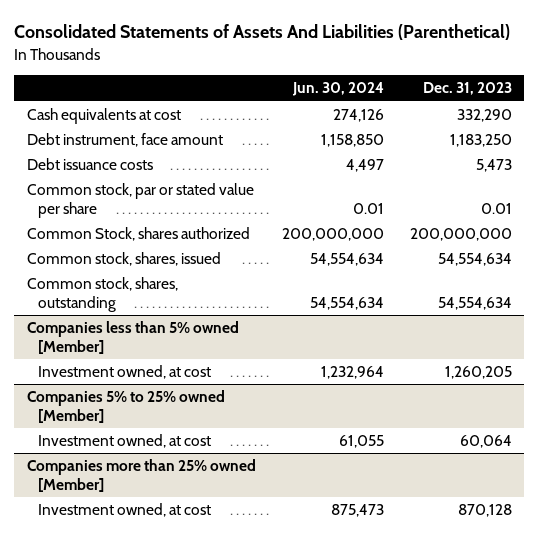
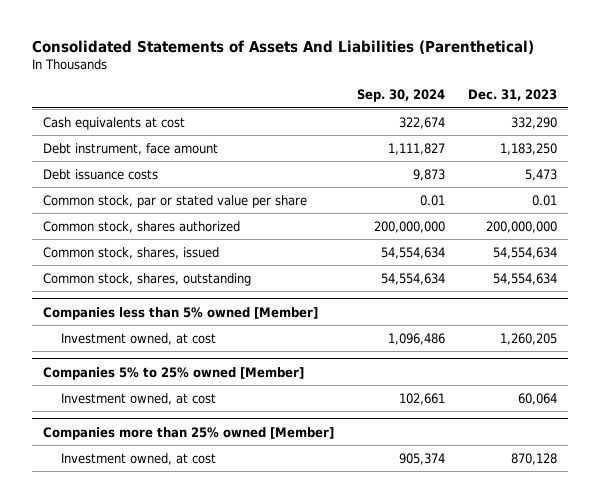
- | Jun. 30, 2024 | Dec. 31, 2023
+ | Sep. 30, 2024 | Dec. 31, 2023
- Common Stock, shares authorized | 200,000,000 | 200,000,000
+ Common stock, shares authorized | 200,000,000 | 200,000,000

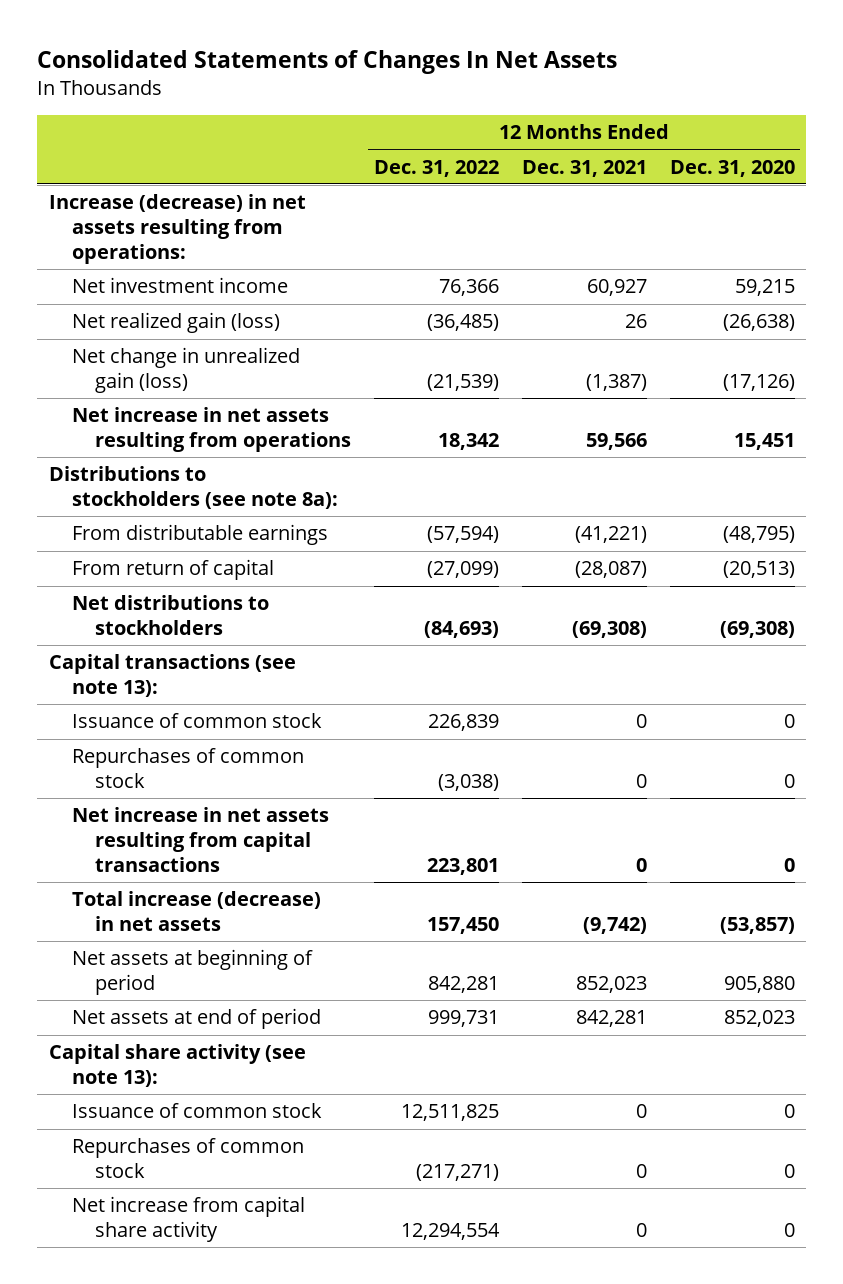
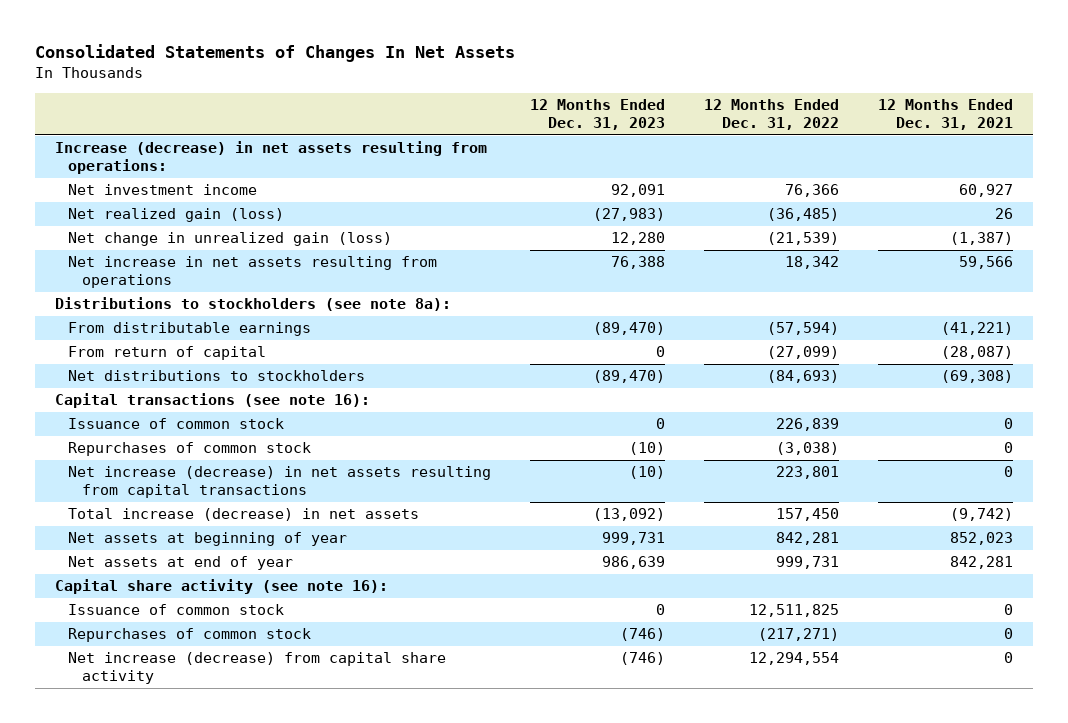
- | 12 Months Ended Dec. 31, 2022 | 12 Months Ended Dec. 31, 2021 | 12 Months Ended Dec. 31, 2020
+ | 12 Months Ended Dec. 31, 2023 | 12 Months Ended Dec. 31, 2022 | 12 Months Ended Dec. 31, 2021
- Capital transactions (see note 13):
+ Capital transactions (see note 16):
- Net increase in net assets resulting from capital transactions | 223,801 | 0 | 0
+ Net increase (decrease) in net assets resulting from capital transactions | (10) | 223,801 | 0
- Net assets at beginning of period | 842,281 | 852,023 | 905,880
- Net assets at end of period | 999,731 | 842,281 | 852,023
- Capital share activity (see note 13):
+ Net assets at beginning of year | 999,731 | 842,281 | 852,023
+ Net assets at end of year | 986,639 | 999,731 | 842,281
+ Capital share activity (see note 16):
- Net increase from capital share activity | 12,294,554 | 0 | 0
+ Net increase (decrease) from capital share activity | (746) | 12,294,554 | 0

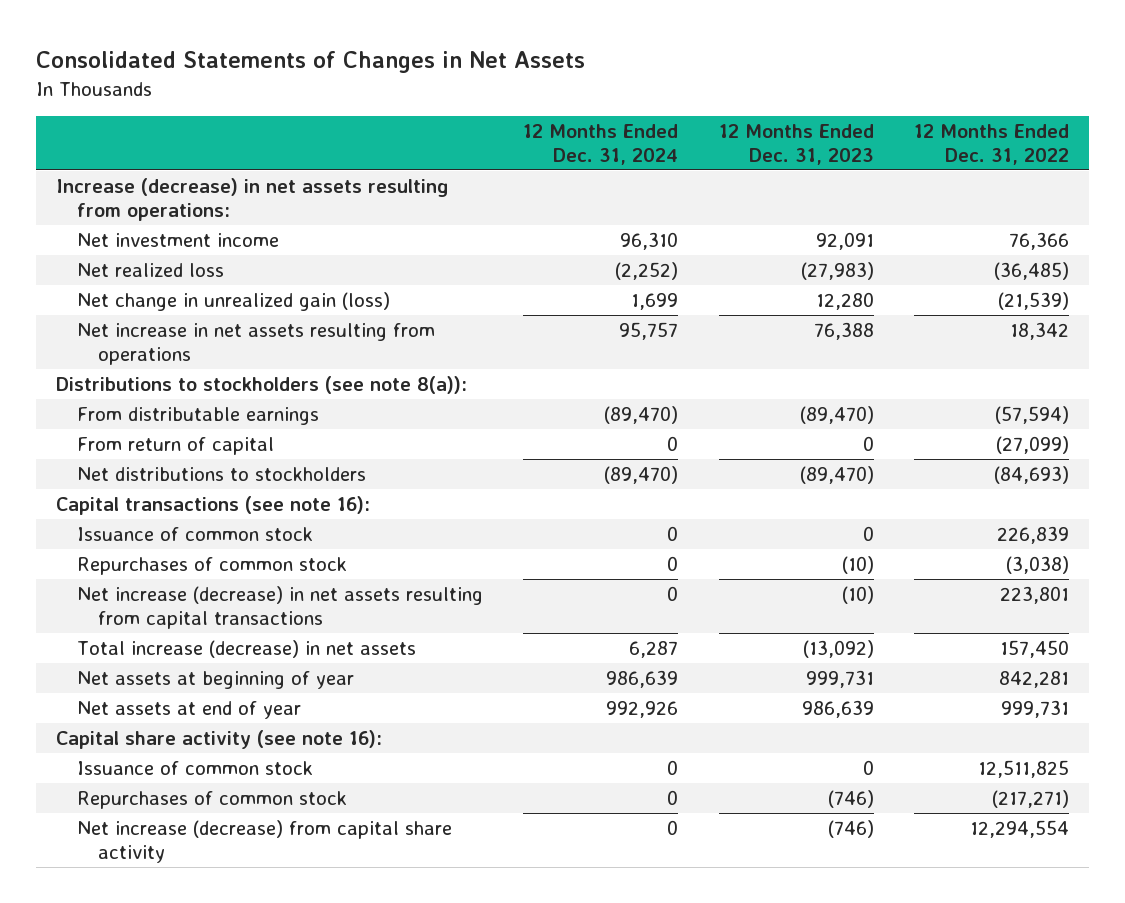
- Consolidated Statements of Changes In Net Assets
+ Consolidated Statements of Changes in Net Assets
- | 12 Months Ended Dec. 31, 2023 | 12 Months Ended Dec. 31, 2022 | 12 Months Ended Dec. 31, 2021
+ | 12 Months Ended Dec. 31, 2024 | 12 Months Ended Dec. 31, 2023 | 12 Months Ended Dec. 31, 2022
- Net realized gain (loss) | (27,983) | (36,485) | 26
+ Net realized loss | (2,252) | (27,983) | (36,485)
- Distributions to stockholders (see note 8a):
+ Distributions to stockholders (see note 8(a)):

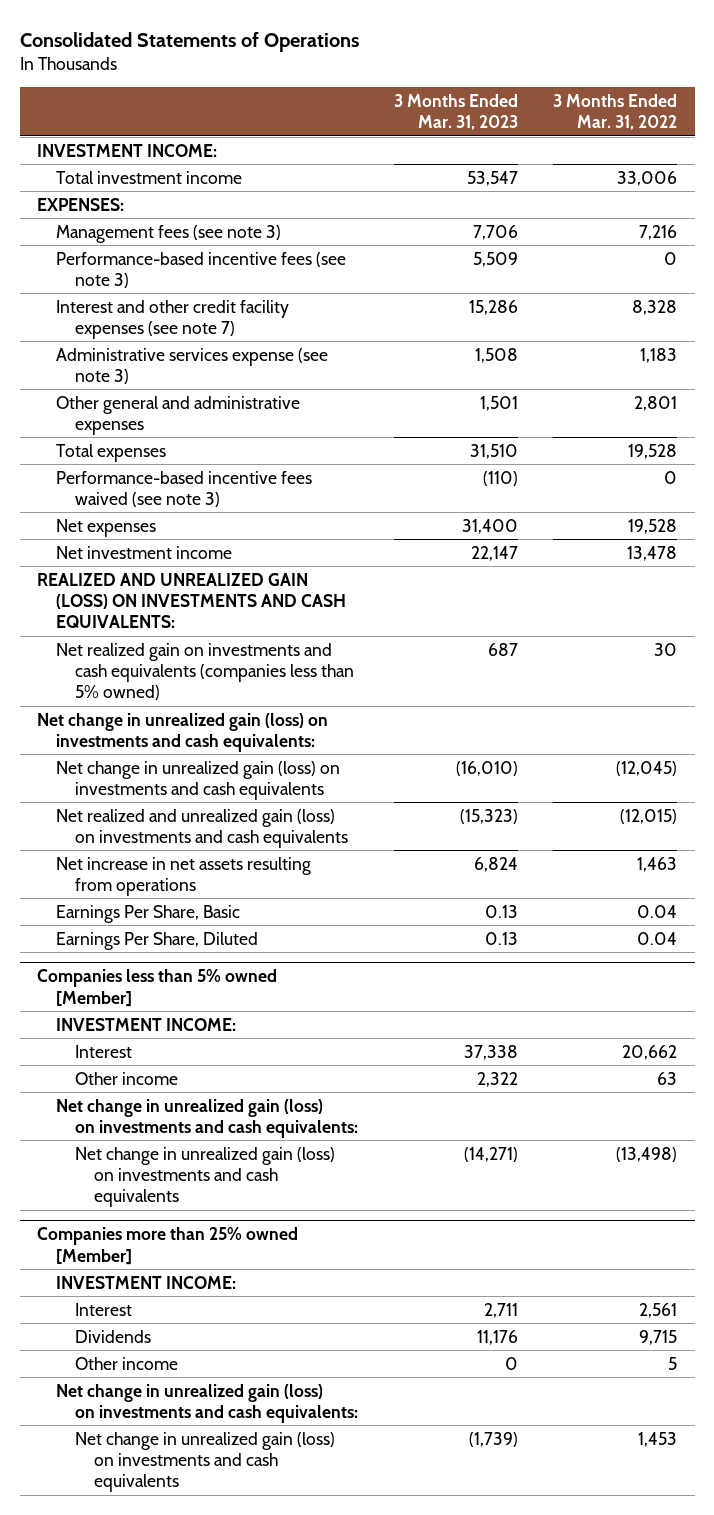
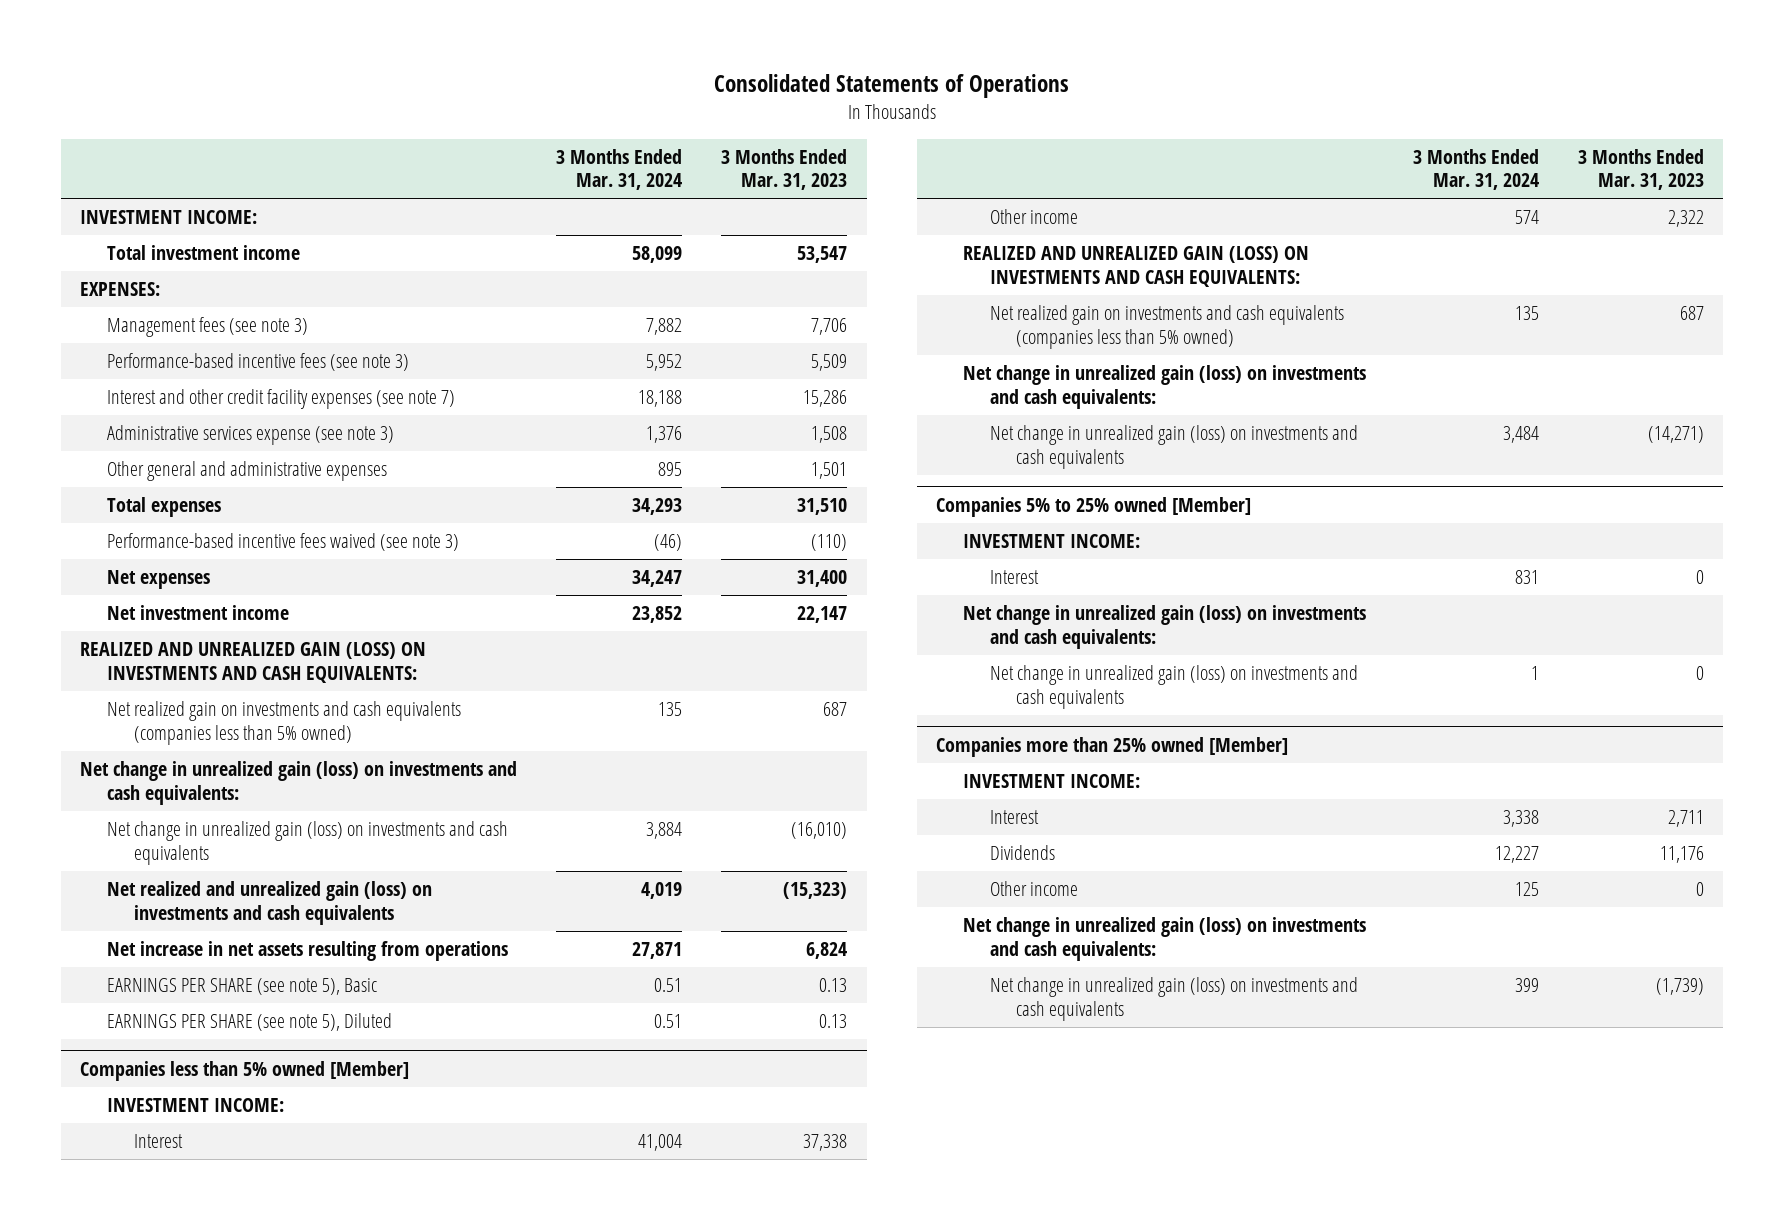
- | 3 Months Ended Mar. 31, 2023 | 3 Months Ended Mar. 31, 2022
+ | 3 Months Ended Mar. 31, 2024 | 3 Months Ended Mar. 31, 2023
- Earnings Per Share, Basic | 0.13 | 0.04
- Earnings Per Share, Diluted | 0.13 | 0.04
+ EARNINGS PER SHARE (see note 5), Basic | 0.51 | 0.13
+ EARNINGS PER SHARE (see note 5), Diluted | 0.51 | 0.13
@ Companies less than 5% owned [Member]
+ REALIZED AND UNREALIZED GAIN (LOSS) ON INVESTMENTS AND CASH EQUIVALENTS:
+ Net realized gain on investments and cash equivalents (companies less than 5% owned) | 135 | 687
+ Companies 5% to 25% owned [Member]
+ INVESTMENT INCOME:
+ Interest | 831 | 0
+ Net change in unrealized gain (loss) on investments and cash equivalents:
+ Net change in unrealized gain (loss) on investments and cash equivalents | 1 | 0

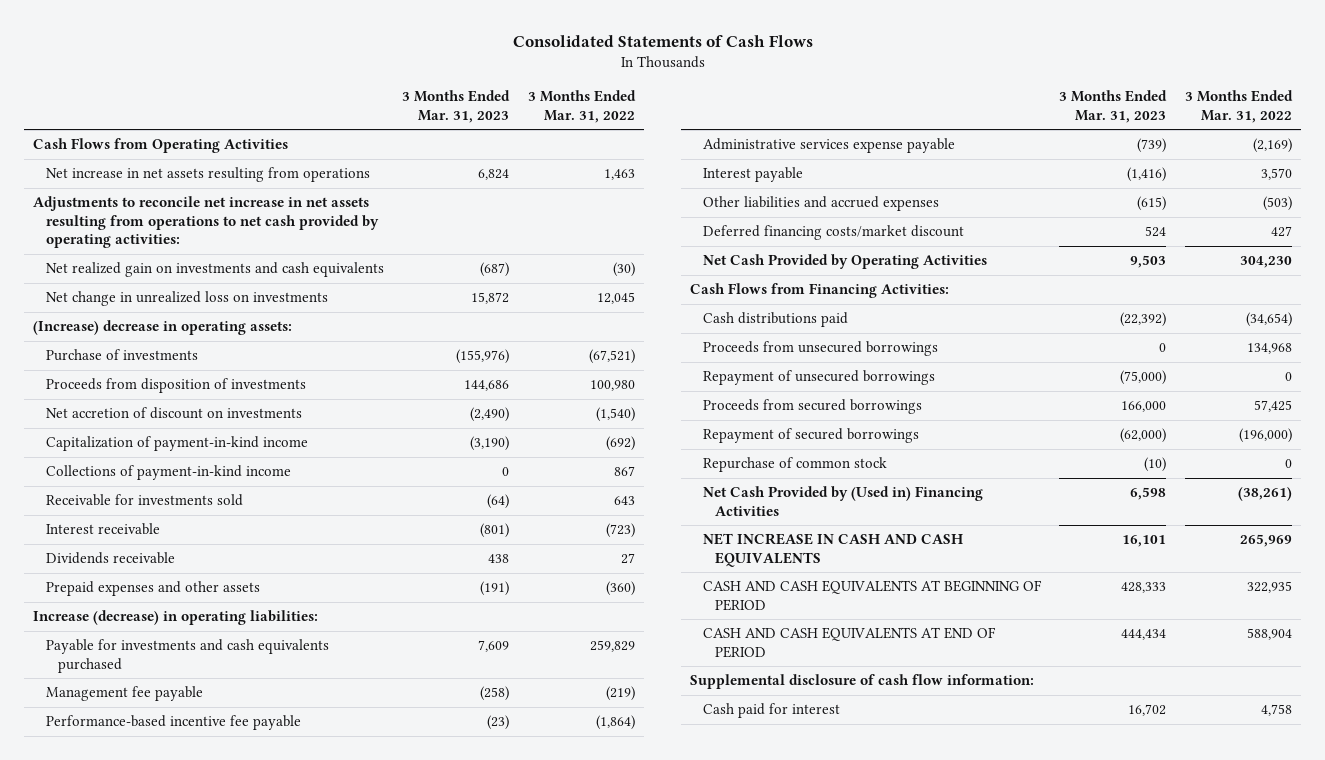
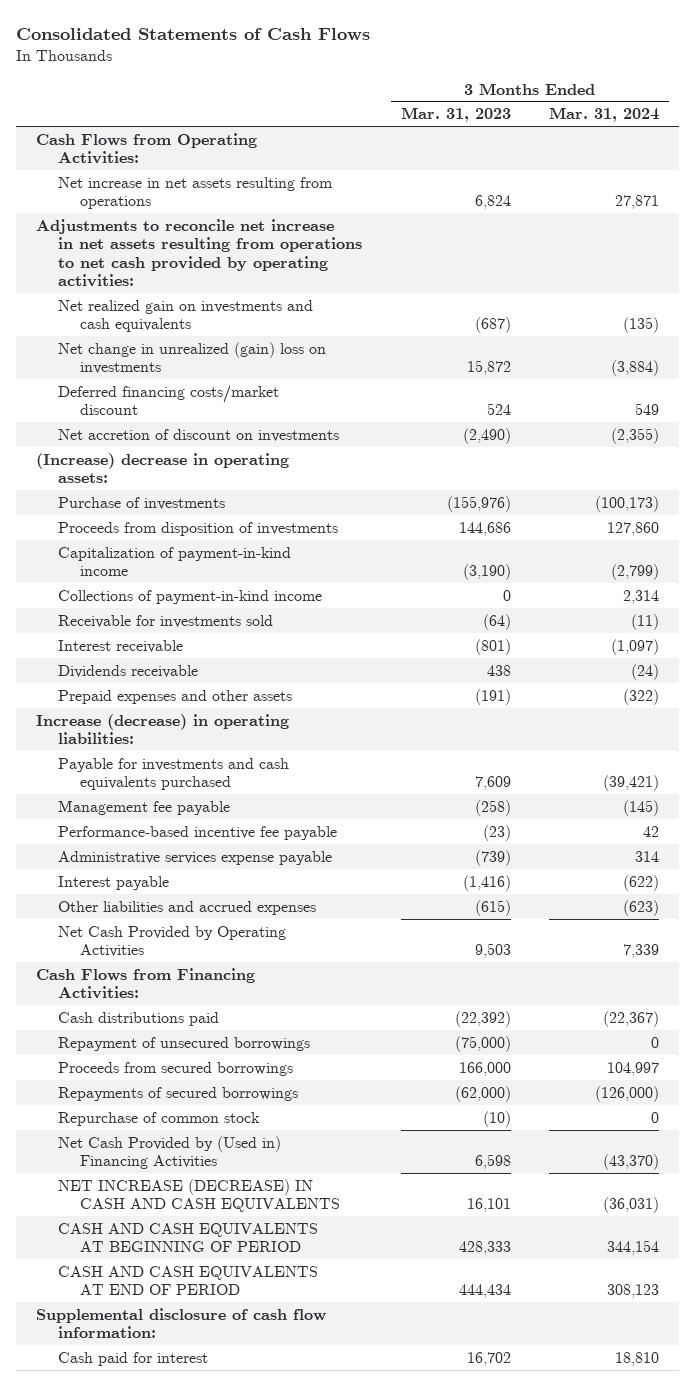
- | 3 Months Ended Mar. 31, 2023 | 3 Months Ended Mar. 31, 2022
+ | 3 Months Ended Mar. 31, 2023 | 3 Months Ended Mar. 31, 2024
- Cash Flows from Operating Activities
+ Cash Flows from Operating Activities:
- Net change in unrealized loss on investments | 15,872 | 12,045
+ Net change in unrealized (gain) loss on investments | 15,872 | (3,884)
moved up: Deferred financing costs/market discount | 524 | 549
moved up: Net accretion of discount on investments | (2,490) | (2,355)
- Proceeds from unsecured borrowings | 0 | 134,968
- Repayment of secured borrowings | (62,000) | (196,000)
+ Repayments of secured borrowings | (62,000) | (126,000)
- NET INCREASE IN CASH AND CASH EQUIVALENTS | 16,101 | 265,969
+ NET INCREASE (DECREASE) IN CASH AND CASH EQUIVALENTS | 16,101 | (36,031)

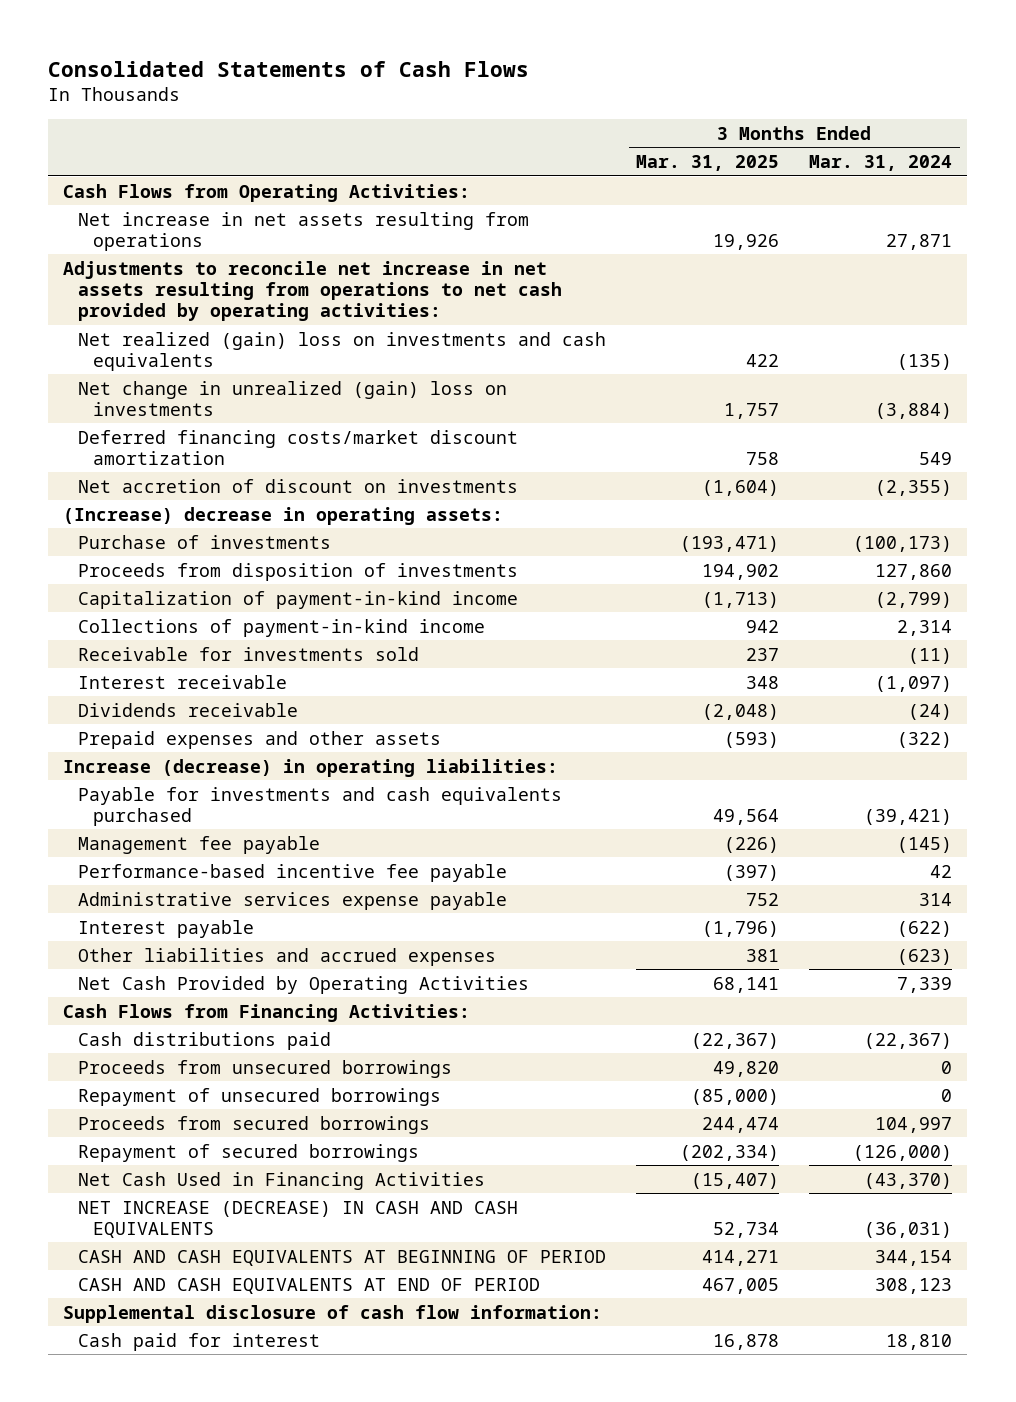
- | 3 Months Ended Mar. 31, 2023 | 3 Months Ended Mar. 31, 2024
+ | 3 Months Ended Mar. 31, 2025 | 3 Months Ended Mar. 31, 2024
- Net realized gain on investments and cash equivalents | (687) | (135)
+ Net realized (gain) loss on investments and cash equivalents | 422 | (135)
- Deferred financing costs/market discount | 524 | 549
+ Deferred financing costs/market discount amortization | 758 | 549
+ Proceeds from unsecured borrowings | 49,820 | 0
- Repayments of secured borrowings | (62,000) | (126,000)
- Repurchase of common stock | (10) | 0
- Net Cash Provided by (Used in) Financing Activities | 6,598 | (43,370)
+ Repayment of secured borrowings | (202,334) | (126,000)
+ Net Cash Used in Financing Activities | (15,407) | (43,370)

